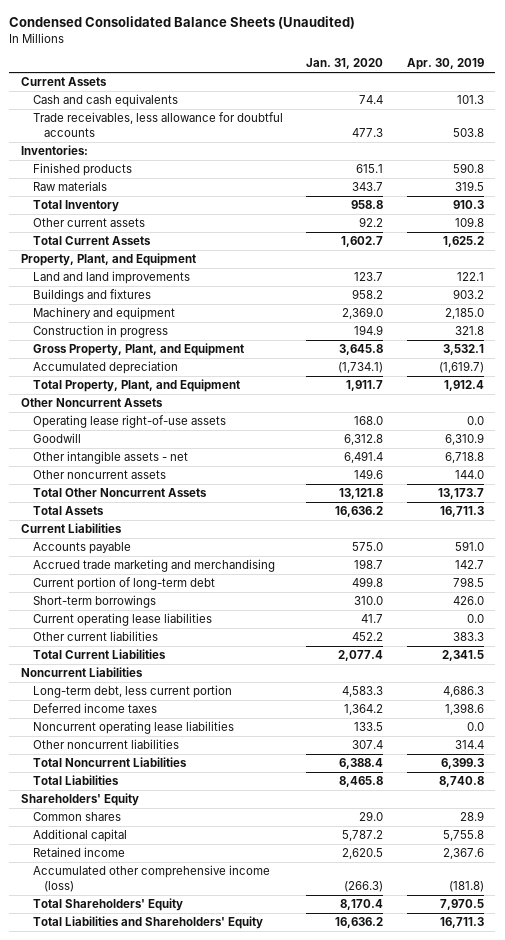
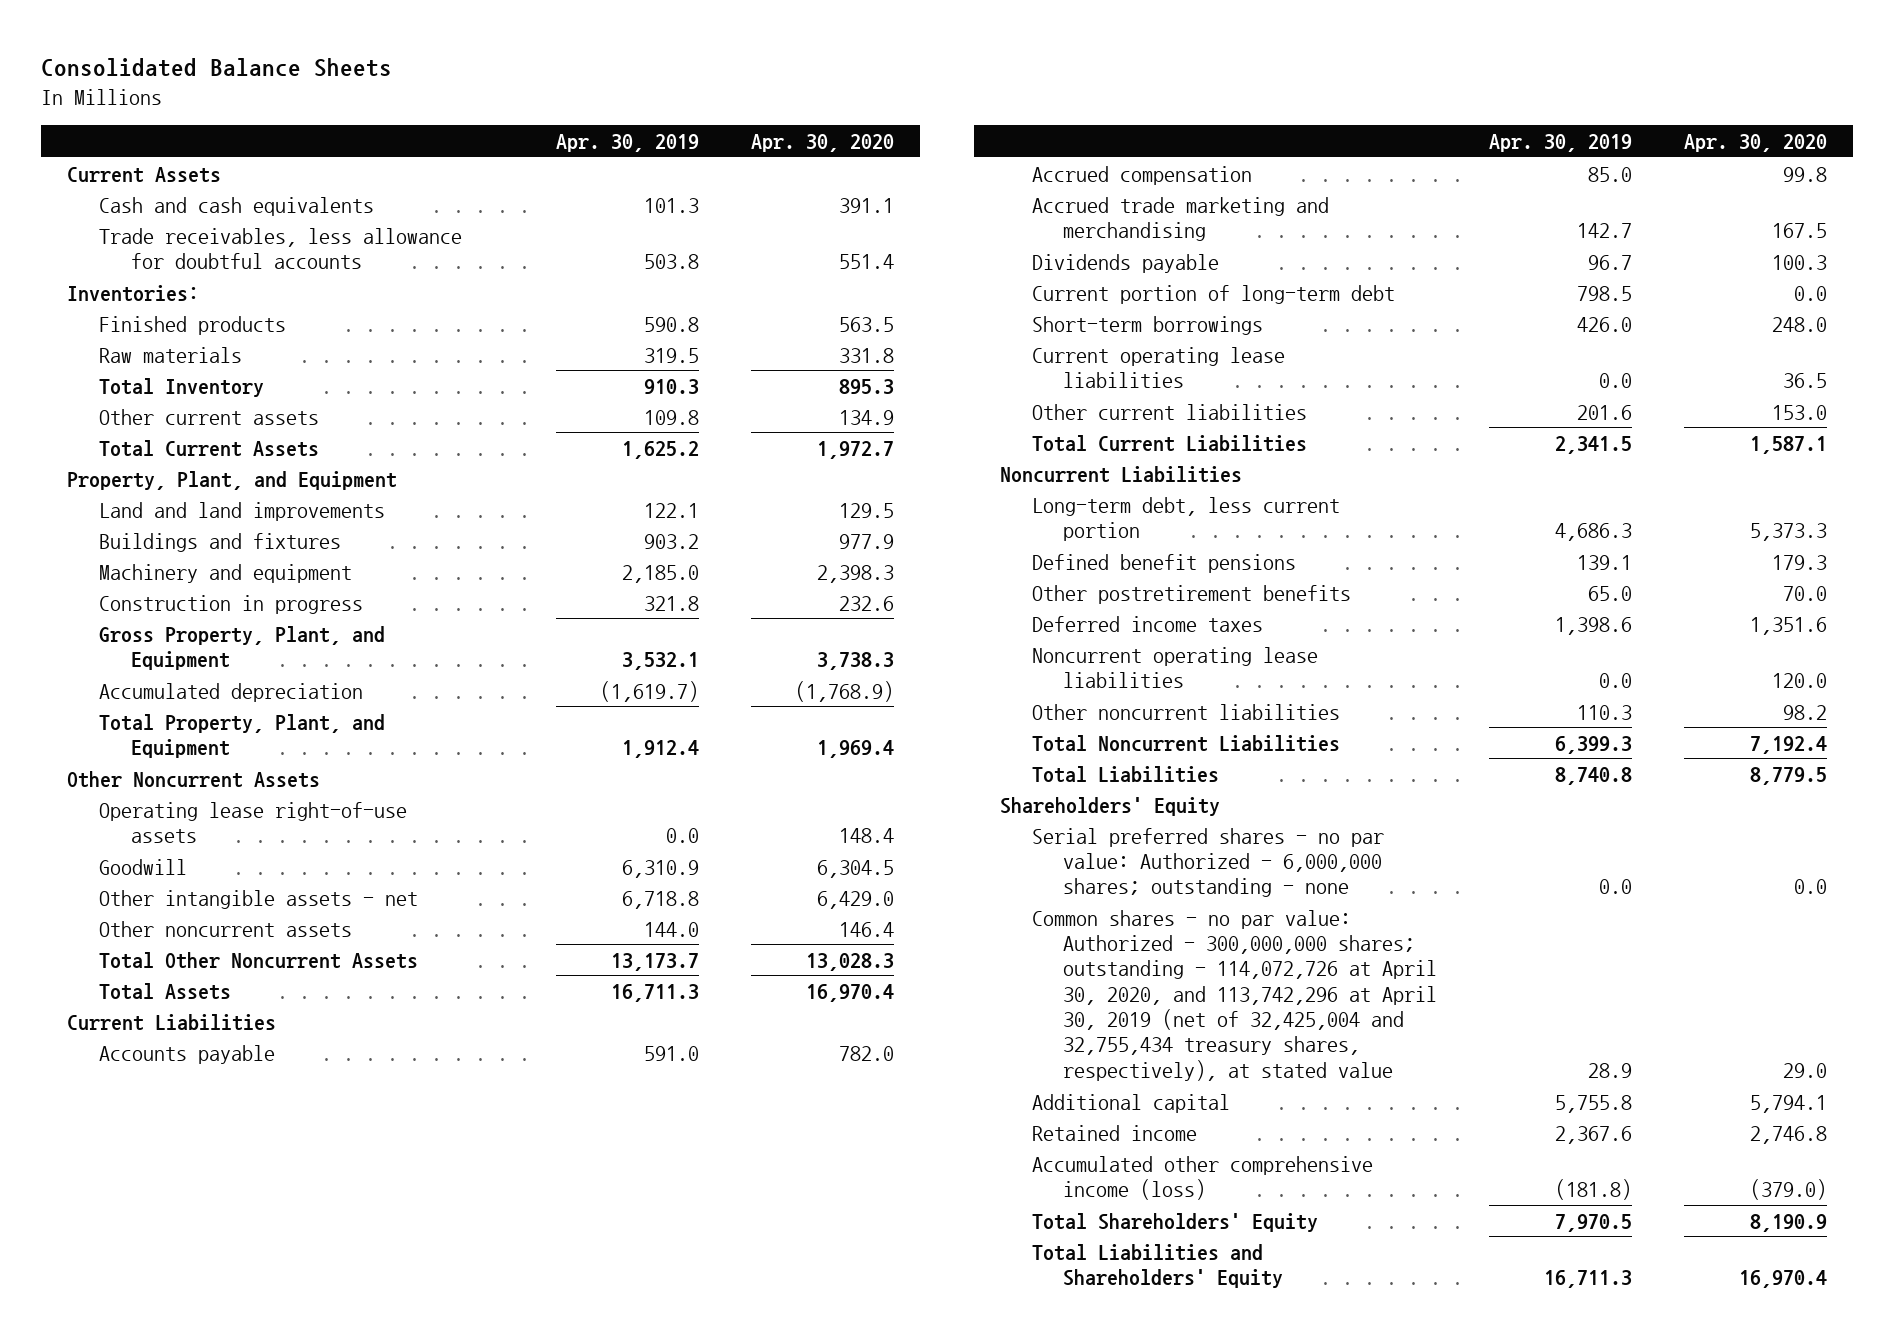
- Condensed Consolidated Balance Sheets (Unaudited)
+ Consolidated Balance Sheets
- | Jan. 31, 2020 | Apr. 30, 2019
+ | Apr. 30, 2019 | Apr. 30, 2020
+ Accrued compensation | 85.0 | 99.8
+ Dividends payable | 96.7 | 100.3
- Other current liabilities | 452.2 | 383.3
+ Other current liabilities | 201.6 | 153.0
+ Defined benefit pensions | 139.1 | 179.3
+ Other postretirement benefits | 65.0 | 70.0
- Other noncurrent liabilities | 307.4 | 314.4
+ Other noncurrent liabilities | 110.3 | 98.2
- Common shares | 29.0 | 28.9
+ Serial preferred shares - no par value: Authorized - 6,000,000 shares; outstanding - none | 0.0 | 0.0
+ Common shares - no par value: Authorized - 300,000,000 shares; outstanding - 114,072,726 at April 30, 2020, and 113,742,296 at April 30, 2019 (net of 32,425,004 and 32,755,434 treasury shares, respectively), at stated value | 28.9 | 29.0

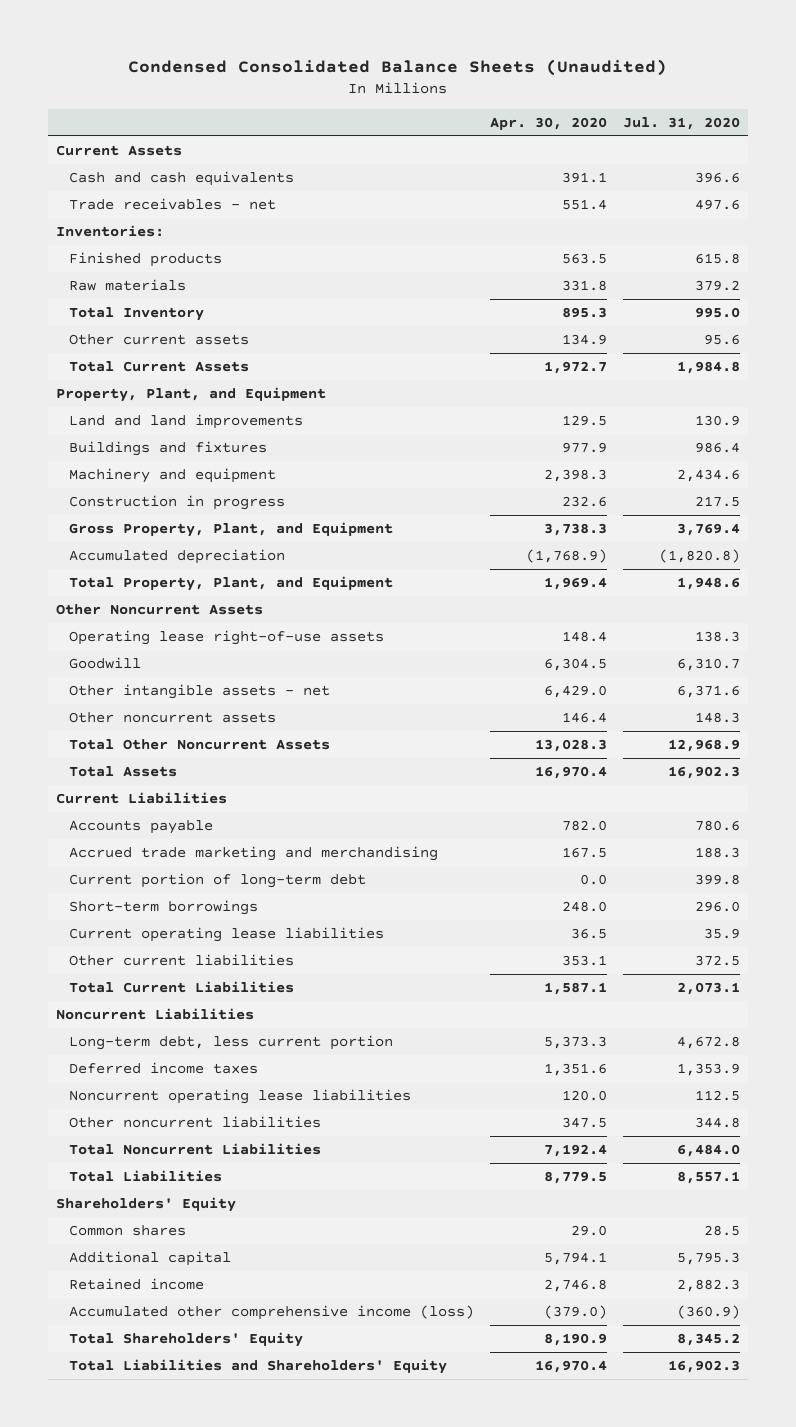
- Consolidated Balance Sheets
+ Condensed Consolidated Balance Sheets (Unaudited)
- | Apr. 30, 2019 | Apr. 30, 2020
+ | Apr. 30, 2020 | Jul. 31, 2020
- Trade receivables, less allowance for doubtful accounts | 503.8 | 551.4
+ Trade receivables - net | 551.4 | 497.6
- Accrued compensation | 85.0 | 99.8
- Dividends payable | 96.7 | 100.3
- Other current liabilities | 201.6 | 153.0
+ Other current liabilities | 353.1 | 372.5
- Defined benefit pensions | 139.1 | 179.3
- Other postretirement benefits | 65.0 | 70.0
- Other noncurrent liabilities | 110.3 | 98.2
+ Other noncurrent liabilities | 347.5 | 344.8
- Serial preferred shares - no par value: Authorized - 6,000,000 shares; outstanding - none | 0.0 | 0.0
- Common shares - no par value: Authorized - 300,000,000 shares; outstanding - 114,072,726 at April 30, 2020, and 113,742,296 at April 30, 2019 (net of 32,425,004 and 32,755,434 treasury shares, respectively), at stated value | 28.9 | 29.0
+ Common shares | 29.0 | 28.5

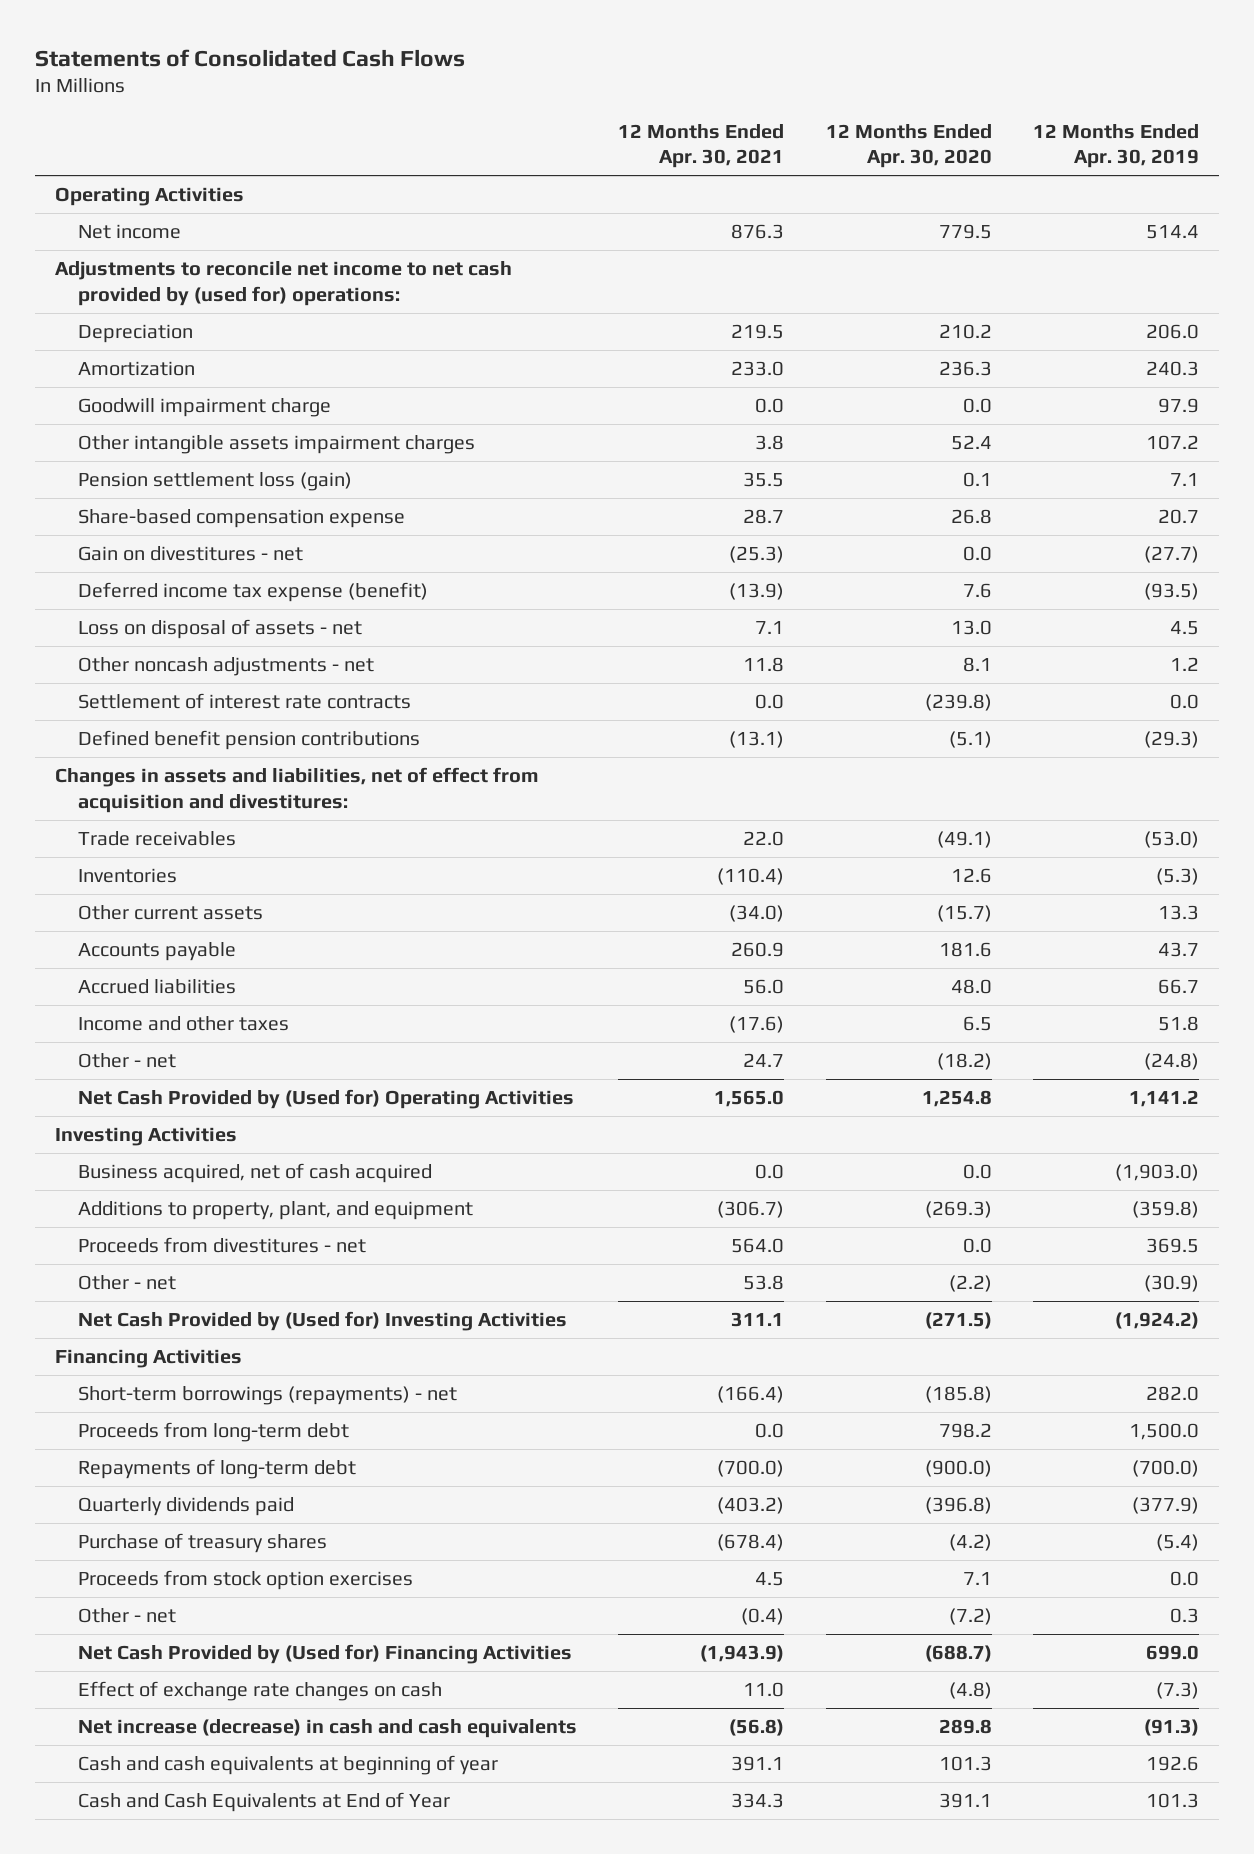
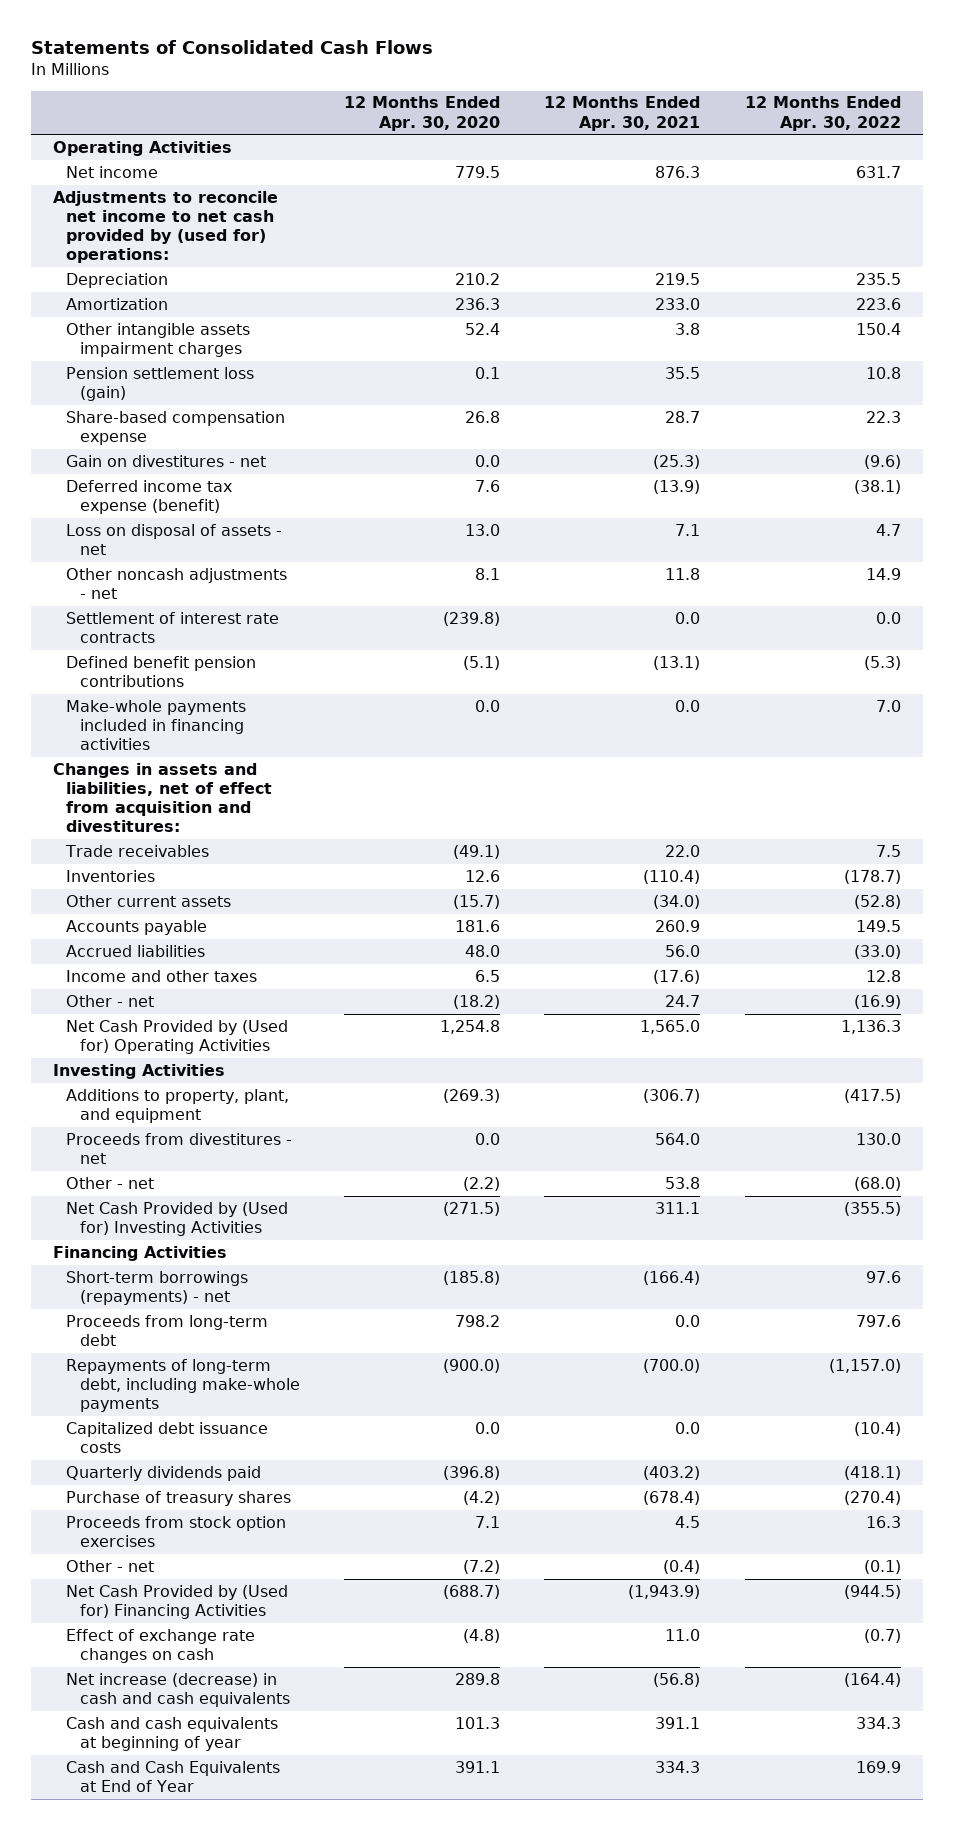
- | 12 Months Ended Apr. 30, 2021 | 12 Months Ended Apr. 30, 2020 | 12 Months Ended Apr. 30, 2019
+ | 12 Months Ended Apr. 30, 2020 | 12 Months Ended Apr. 30, 2021 | 12 Months Ended Apr. 30, 2022
- Goodwill impairment charge | 0.0 | 0.0 | 97.9
+ Make-whole payments included in financing activities | 0.0 | 0.0 | 7.0
- Business acquired, net of cash acquired | 0.0 | 0.0 | (1,903.0)
- Repayments of long-term debt | (700.0) | (900.0) | (700.0)
+ Repayments of long-term debt, including make-whole payments | (900.0) | (700.0) | (1,157.0)
+ Capitalized debt issuance costs | 0.0 | 0.0 | (10.4)

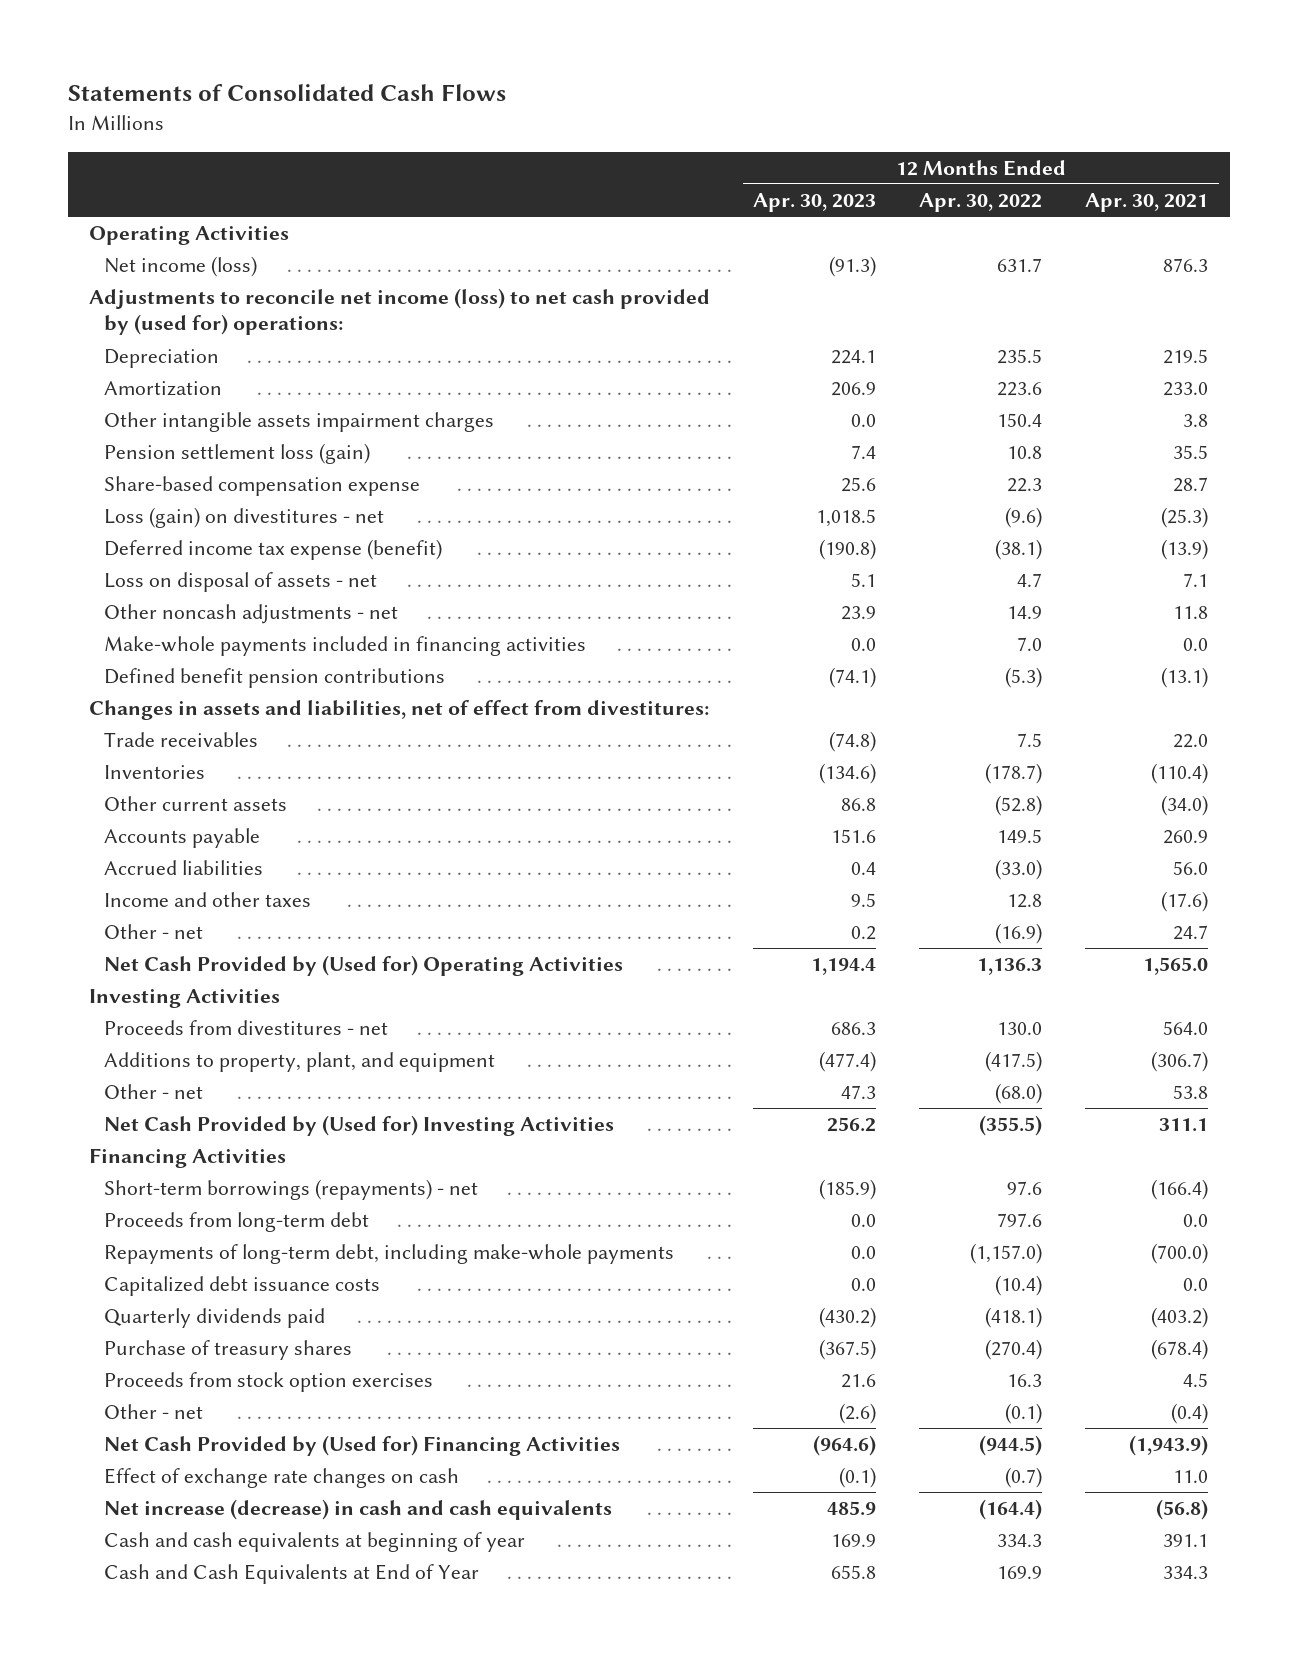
- | 12 Months Ended Apr. 30, 2020 | 12 Months Ended Apr. 30, 2021 | 12 Months Ended Apr. 30, 2022
+ | 12 Months Ended Apr. 30, 2023 | 12 Months Ended Apr. 30, 2022 | 12 Months Ended Apr. 30, 2021
- Net income | 779.5 | 876.3 | 631.7
- Adjustments to reconcile net income to net cash provided by (used for) operations:
+ Net income (loss) | (91.3) | 631.7 | 876.3
+ Adjustments to reconcile net income (loss) to net cash provided by (used for) operations:
- Gain on divestitures - net | 0.0 | (25.3) | (9.6)
+ Loss (gain) on divestitures - net | 1,018.5 | (9.6) | (25.3)
- Settlement of interest rate contracts | (239.8) | 0.0 | 0.0
- Changes in assets and liabilities, net of effect from acquisition and divestitures:
moved down: Defined benefit pension contributions | (74.1) | (5.3) | (13.1)
+ Changes in assets and liabilities, net of effect from divestitures:
moved down: Additions to property, plant, and equipment | (477.4) | (417.5) | (306.7)

